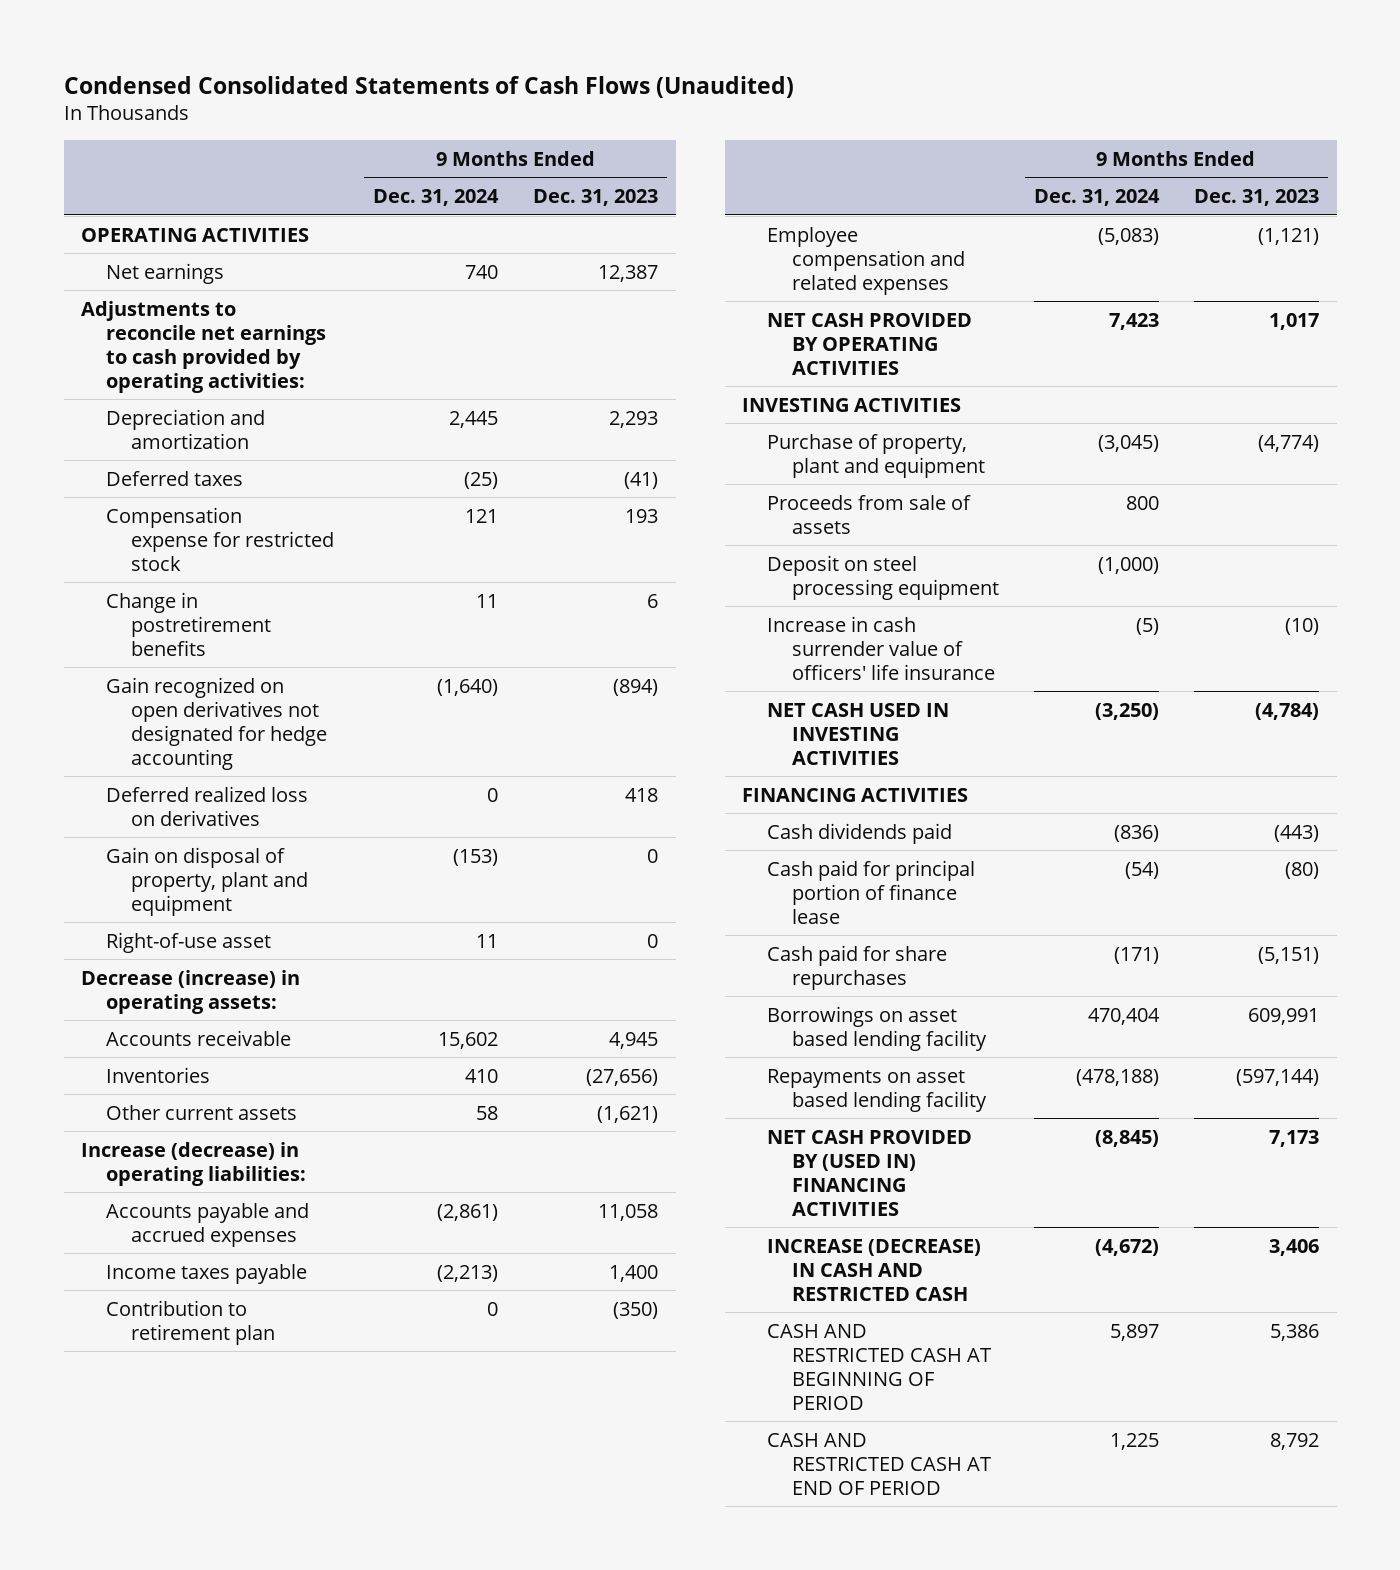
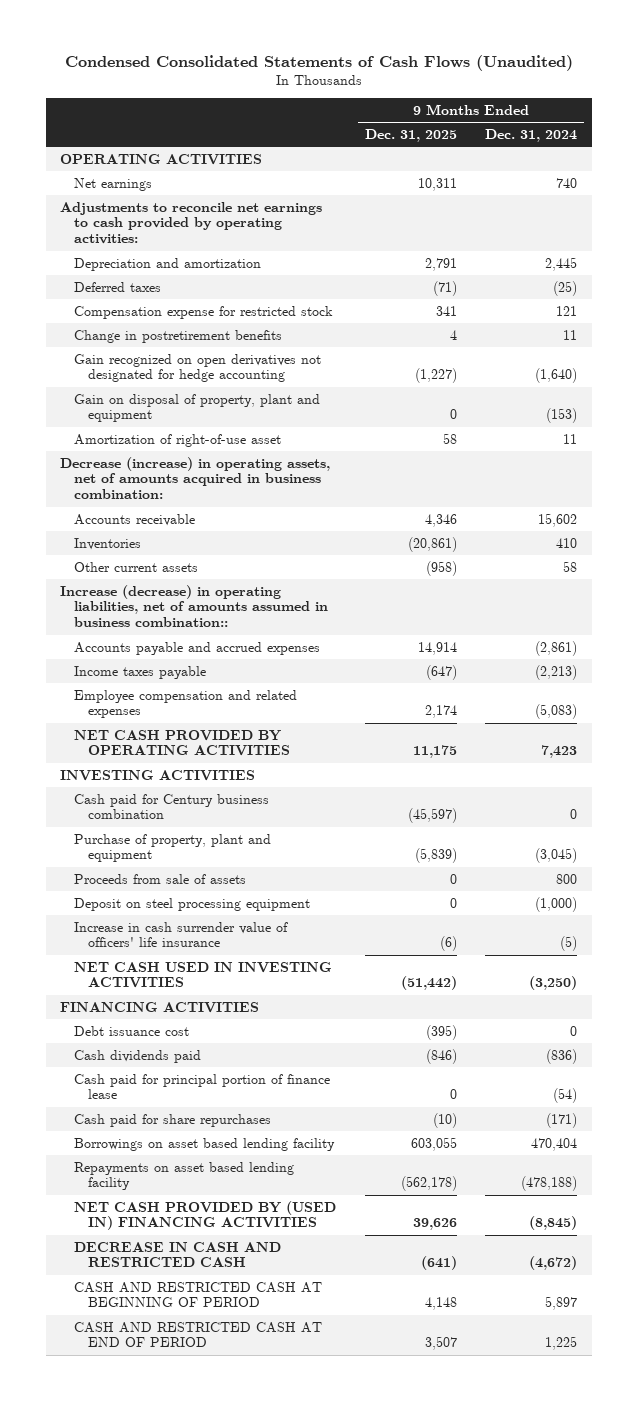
- | 9 Months Ended Dec. 31, 2024 | 9 Months Ended Dec. 31, 2023
+ | 9 Months Ended Dec. 31, 2025 | 9 Months Ended Dec. 31, 2024
- Deferred realized loss on derivatives | 0 | 418
- Right-of-use asset | 11 | 0
- Decrease (increase) in operating assets:
+ Amortization of right-of-use asset | 58 | 11
+ Decrease (increase) in operating assets, net of amounts acquired in business combination:
- Increase (decrease) in operating liabilities:
+ Increase (decrease) in operating liabilities, net of amounts assumed in business combination::
- Contribution to retirement plan | 0 | (350)
+ Cash paid for Century business combination | (45,597) | 0
+ Debt issuance cost | (395) | 0
- INCREASE (DECREASE) IN CASH AND RESTRICTED CASH | (4,672) | 3,406
+ DECREASE IN CASH AND RESTRICTED CASH | (641) | (4,672)

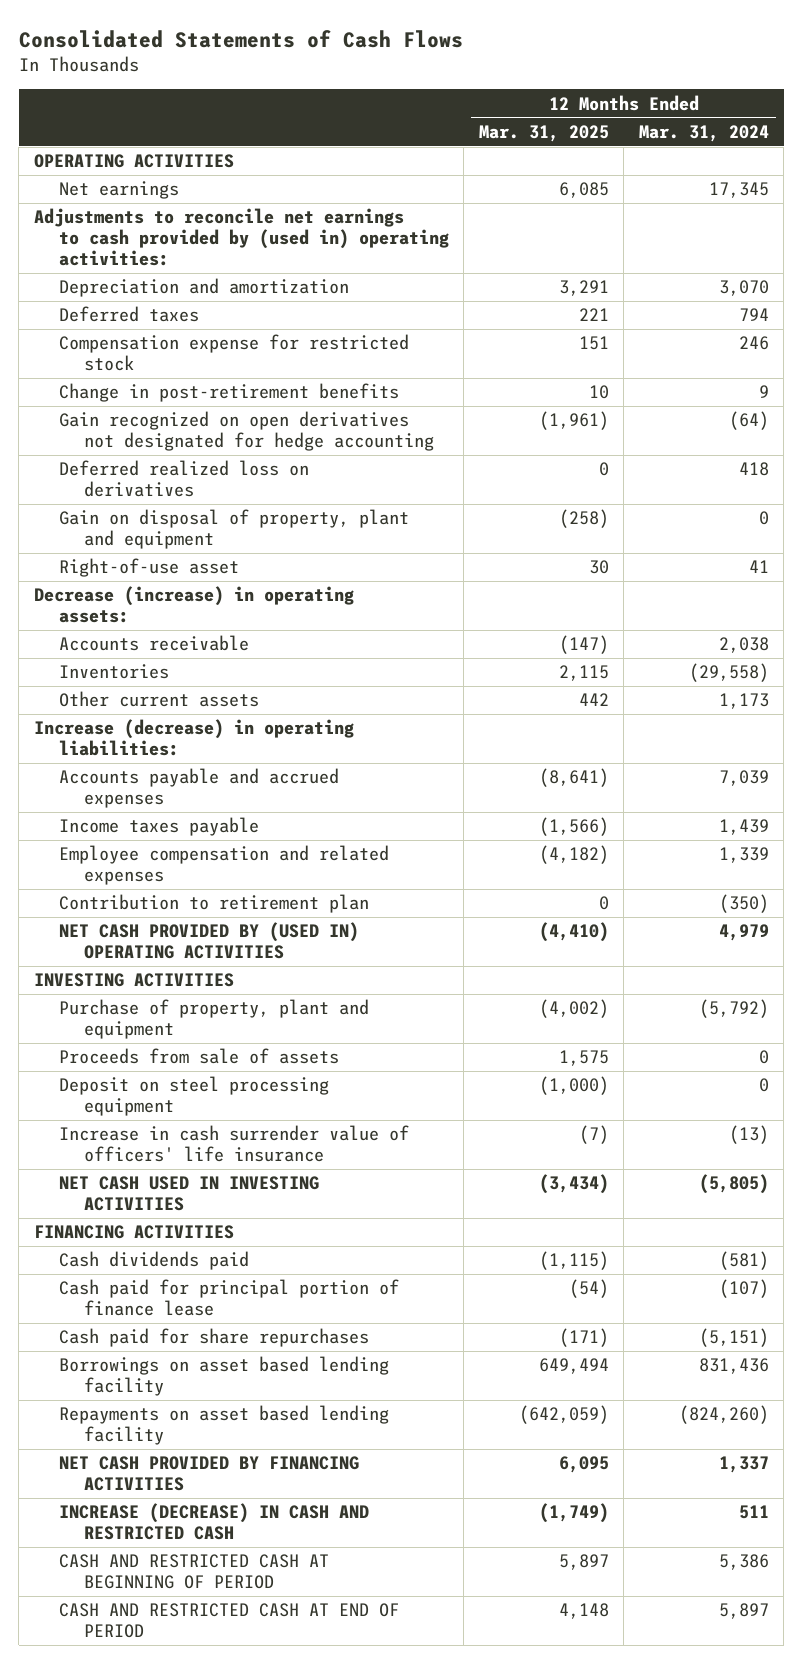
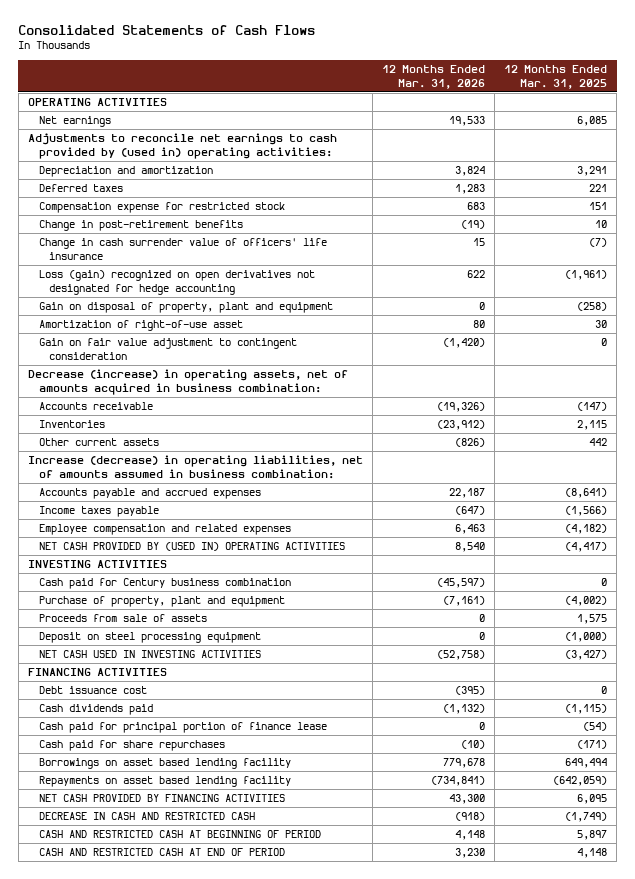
- | 12 Months Ended Mar. 31, 2025 | 12 Months Ended Mar. 31, 2024
+ | 12 Months Ended Mar. 31, 2026 | 12 Months Ended Mar. 31, 2025
- Gain recognized on open derivatives not designated for hedge accounting | (1,961) | (64)
- Deferred realized loss on derivatives | 0 | 418
+ Change in cash surrender value of officers' life insurance | 15 | (7)
+ Loss (gain) recognized on open derivatives not designated for hedge accounting | 622 | (1,961)
- Right-of-use asset | 30 | 41
- Decrease (increase) in operating assets:
+ Amortization of right-of-use asset | 80 | 30
+ Gain on fair value adjustment to contingent consideration | (1,420) | 0
+ Decrease (increase) in operating assets, net of amounts acquired in business combination:
- Increase (decrease) in operating liabilities:
+ Increase (decrease) in operating liabilities, net of amounts assumed in business combination:
- Contribution to retirement plan | 0 | (350)
- NET CASH PROVIDED BY (USED IN) OPERATING ACTIVITIES | (4,410) | 4,979
+ NET CASH PROVIDED BY (USED IN) OPERATING ACTIVITIES | 8,540 | (4,417)
+ Cash paid for Century business combination | (45,597) | 0
- Increase in cash surrender value of officers' life insurance | (7) | (13)
- NET CASH USED IN INVESTING ACTIVITIES | (3,434) | (5,805)
+ NET CASH USED IN INVESTING ACTIVITIES | (52,758) | (3,427)
+ Debt issuance cost | (395) | 0
- INCREASE (DECREASE) IN CASH AND RESTRICTED CASH | (1,749) | 511
+ DECREASE IN CASH AND RESTRICTED CASH | (918) | (1,749)

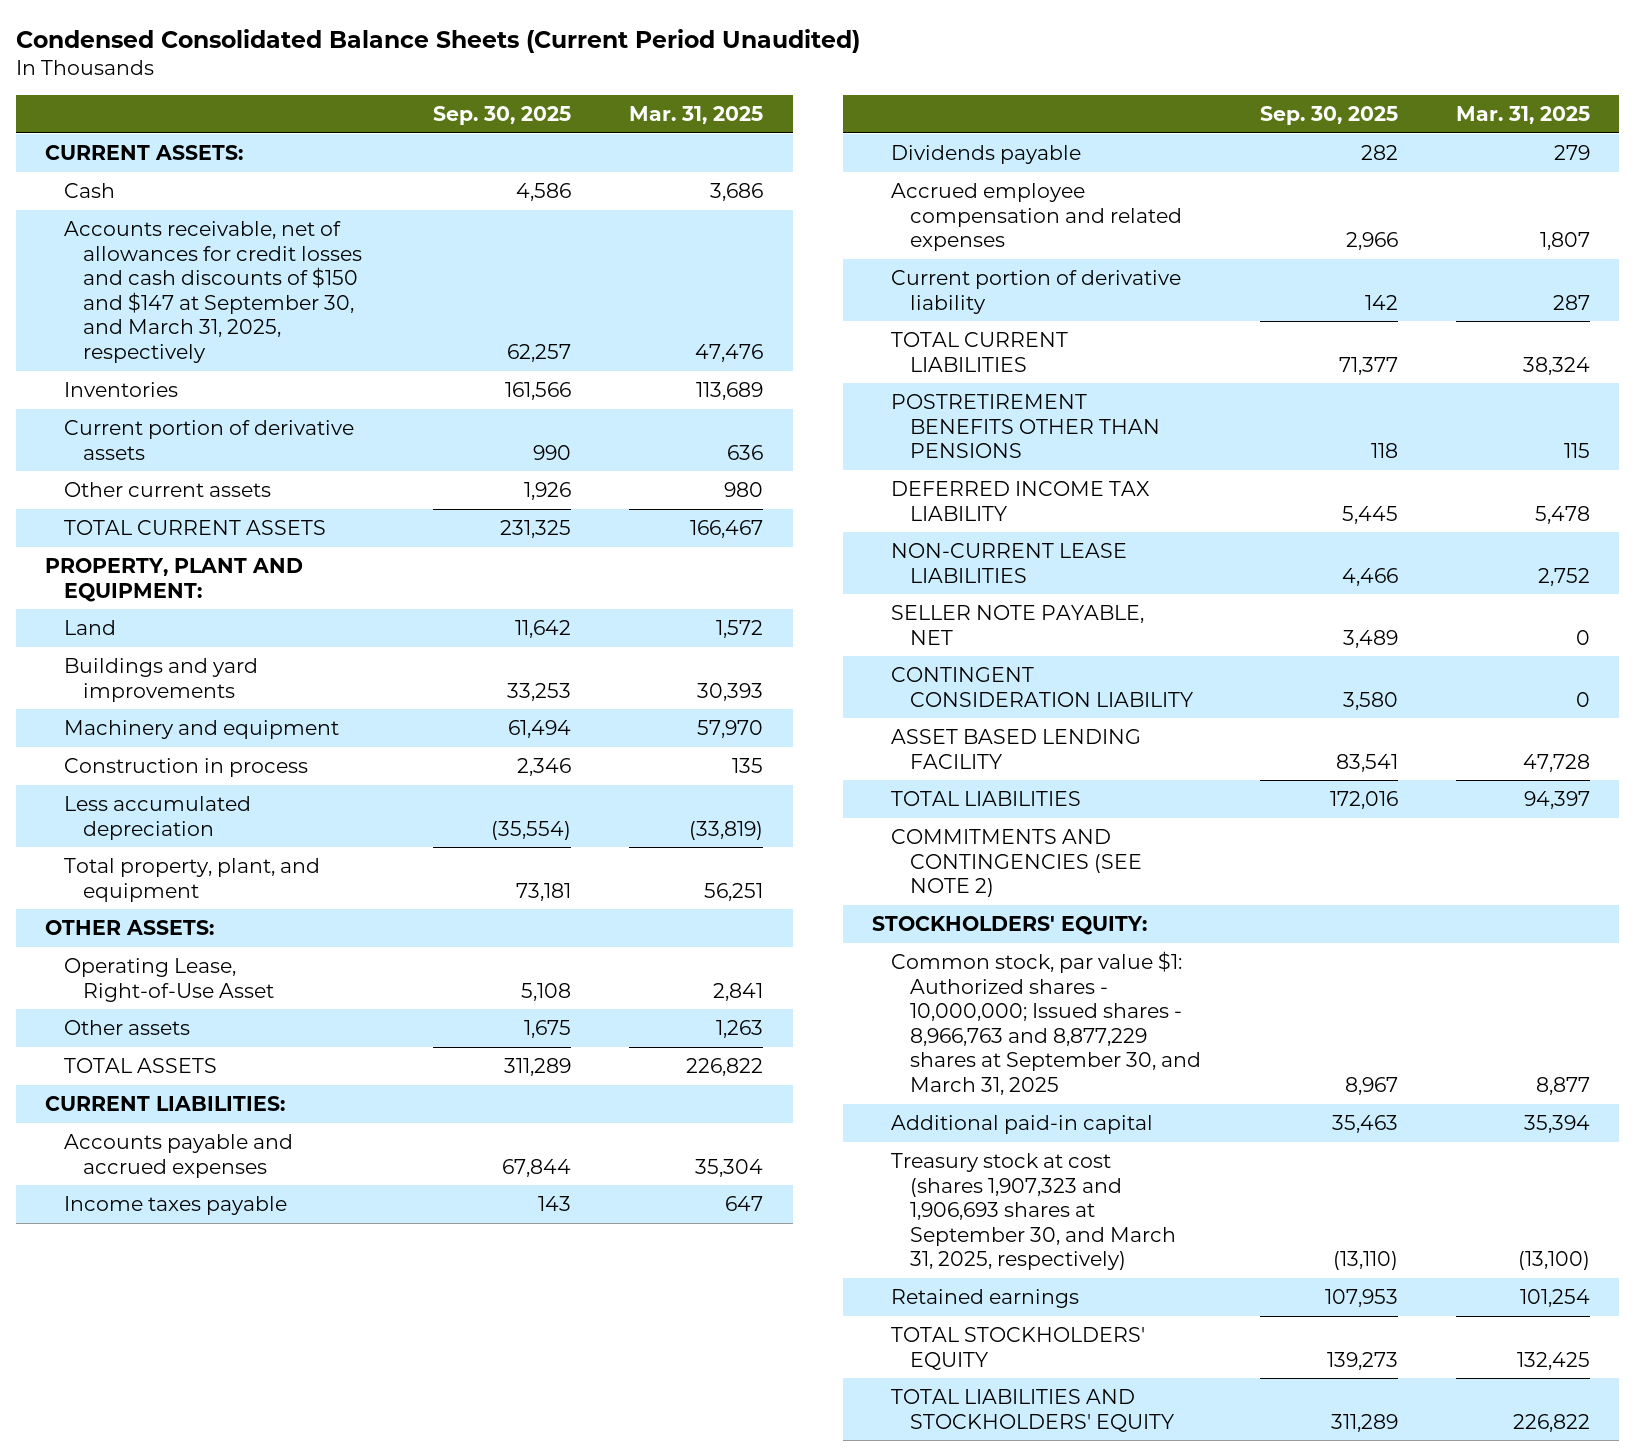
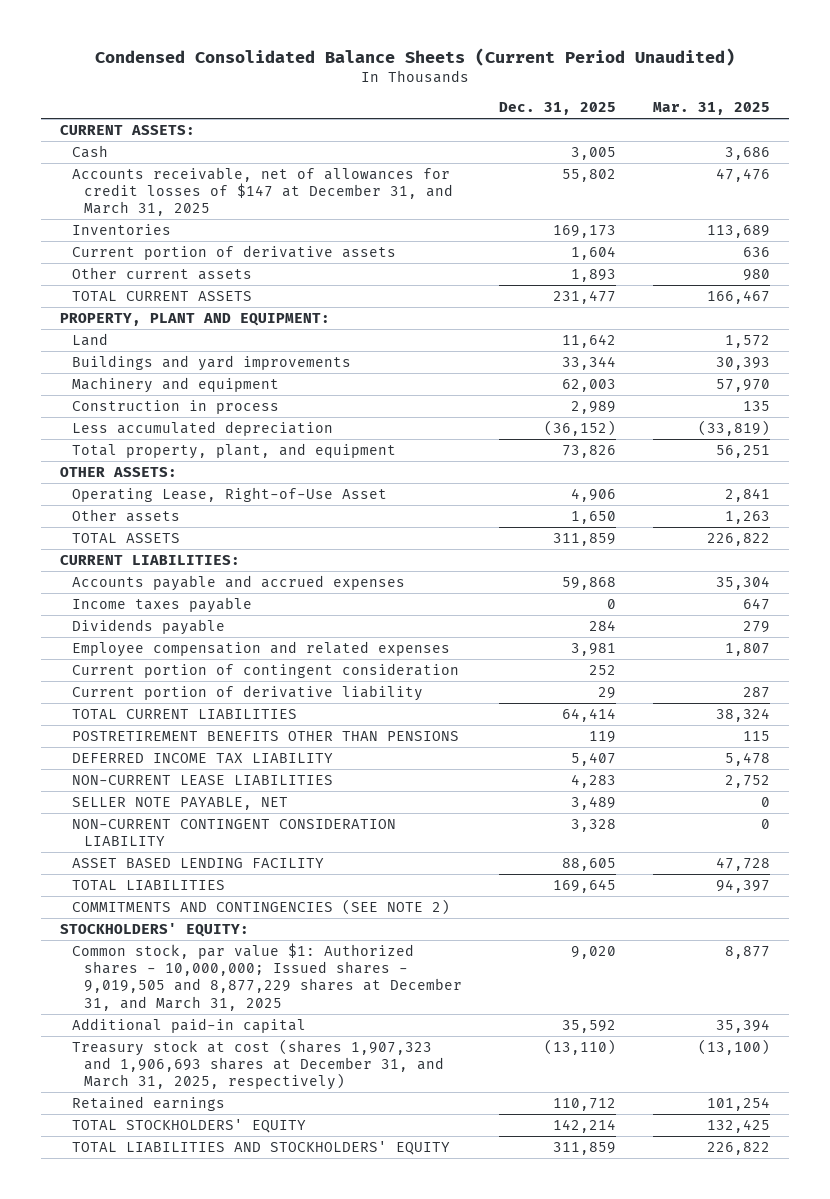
- | Sep. 30, 2025 | Mar. 31, 2025
+ | Dec. 31, 2025 | Mar. 31, 2025
- Accounts receivable, net of allowances for credit losses and cash discounts of $150 and $147 at September 30, and March 31, 2025, respectively | 62,257 | 47,476
+ Accounts receivable, net of allowances for credit losses of $147 at December 31, and March 31, 2025 | 55,802 | 47,476
- Accrued employee compensation and related expenses | 2,966 | 1,807
+ Employee compensation and related expenses | 3,981 | 1,807
+ Current portion of contingent consideration | 252 |
- CONTINGENT CONSIDERATION LIABILITY | 3,580 | 0
+ NON-CURRENT CONTINGENT CONSIDERATION LIABILITY | 3,328 | 0
- Common stock, par value $1: Authorized shares - 10,000,000; Issued shares - 8,966,763 and 8,877,229 shares at September 30, and March 31, 2025 | 8,967 | 8,877
+ Common stock, par value $1: Authorized shares - 10,000,000; Issued shares - 9,019,505 and 8,877,229 shares at December 31, and March 31, 2025 | 9,020 | 8,877
- Treasury stock at cost (shares 1,907,323 and 1,906,693 shares at September 30, and March 31, 2025, respectively) | (13,110) | (13,100)
+ Treasury stock at cost (shares 1,907,323 and 1,906,693 shares at December 31, and March 31, 2025, respectively) | (13,110) | (13,100)

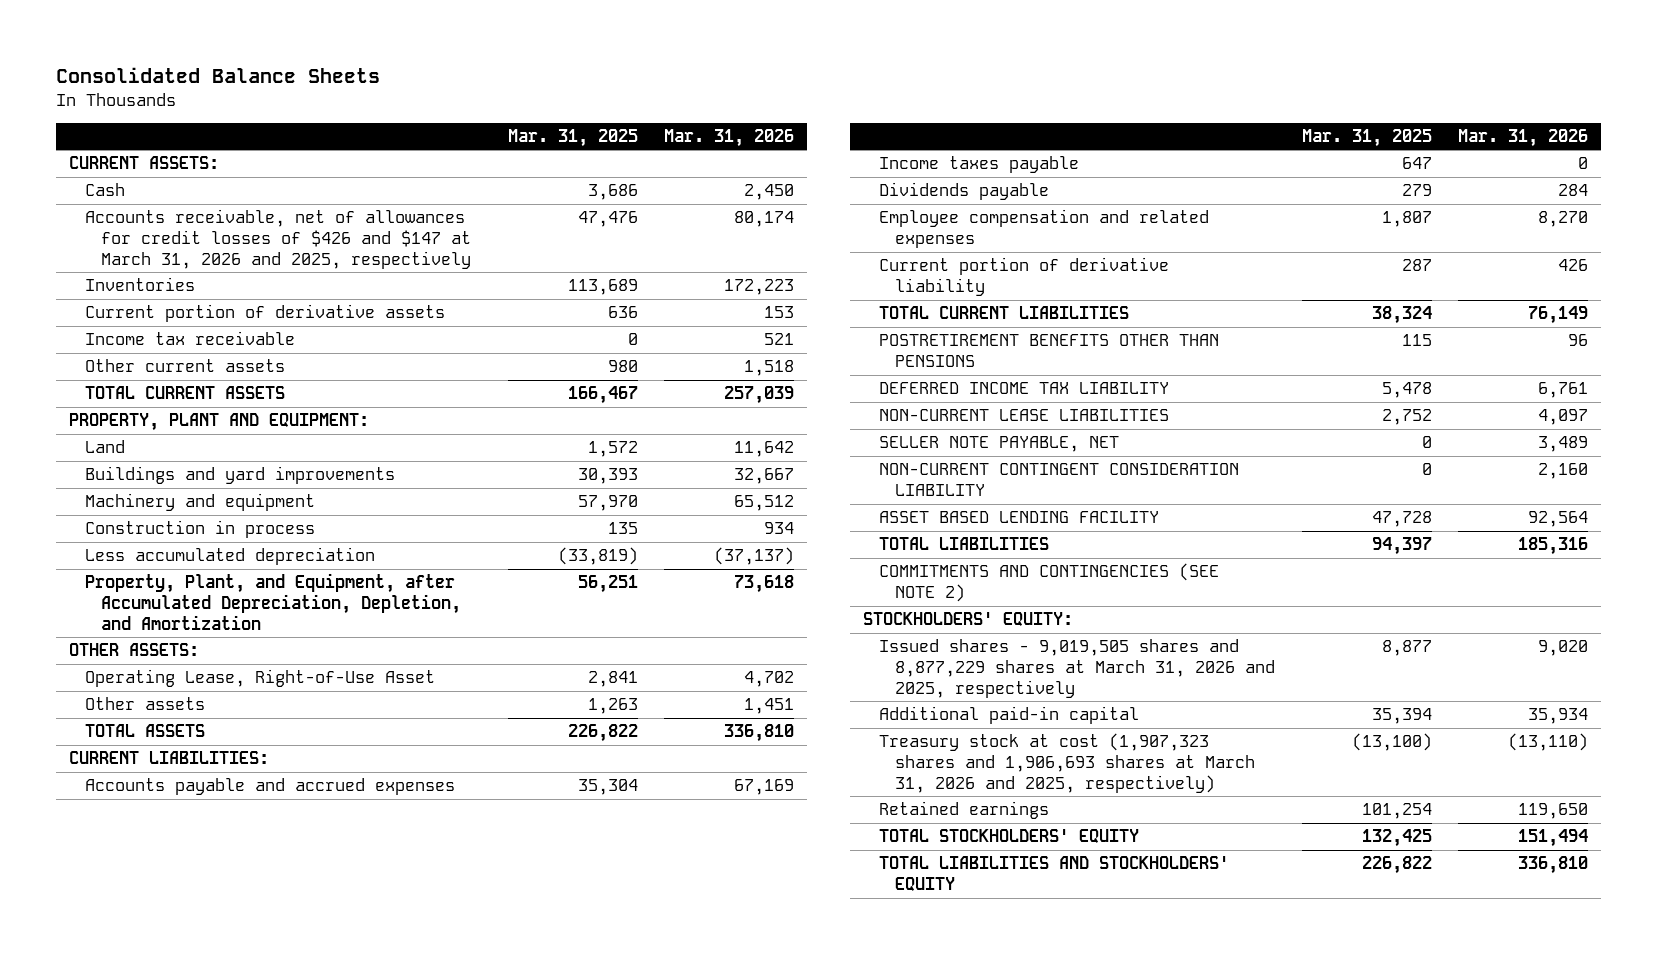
- Condensed Consolidated Balance Sheets (Current Period Unaudited)
+ Consolidated Balance Sheets
- | Dec. 31, 2025 | Mar. 31, 2025
+ | Mar. 31, 2025 | Mar. 31, 2026
- Accounts receivable, net of allowances for credit losses of $147 at December 31, and March 31, 2025 | 55,802 | 47,476
+ Accounts receivable, net of allowances for credit losses of $426 and $147 at March 31, 2026 and 2025, respectively | 47,476 | 80,174
+ Income tax receivable | 0 | 521
- Total property, plant, and equipment | 73,826 | 56,251
+ Property, Plant, and Equipment, after Accumulated Depreciation, Depletion, and Amortization | 56,251 | 73,618
- Current portion of contingent consideration | 252 |
- Common stock, par value $1: Authorized shares - 10,000,000; Issued shares - 9,019,505 and 8,877,229 shares at December 31, and March 31, 2025 | 9,020 | 8,877
+ Issued shares - 9,019,505 shares and 8,877,229 shares at March 31, 2026 and 2025, respectively | 8,877 | 9,020
- Treasury stock at cost (shares 1,907,323 and 1,906,693 shares at December 31, and March 31, 2025, respectively) | (13,110) | (13,100)
+ Treasury stock at cost (1,907,323 shares and 1,906,693 shares at March 31, 2026 and 2025, respectively) | (13,100) | (13,110)

